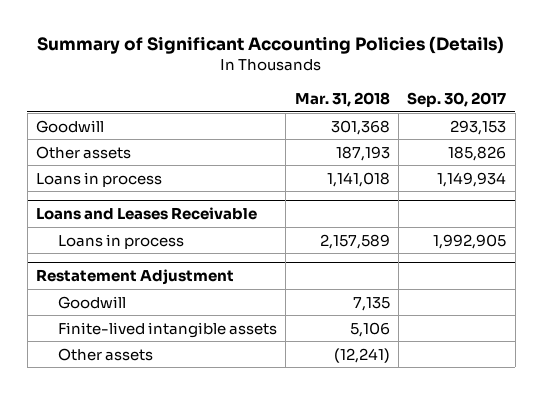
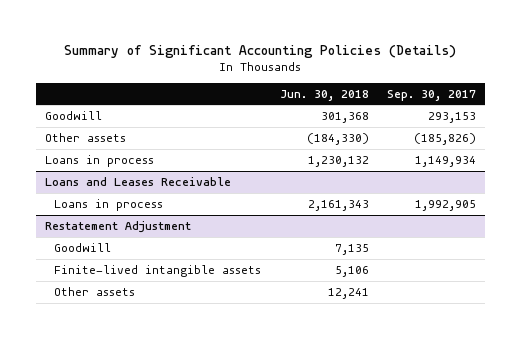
- | Mar. 31, 2018 | Sep. 30, 2017
+ | Jun. 30, 2018 | Sep. 30, 2017
- Other assets | 187,193 | 185,826
+ Other assets | (184,330) | (185,826)

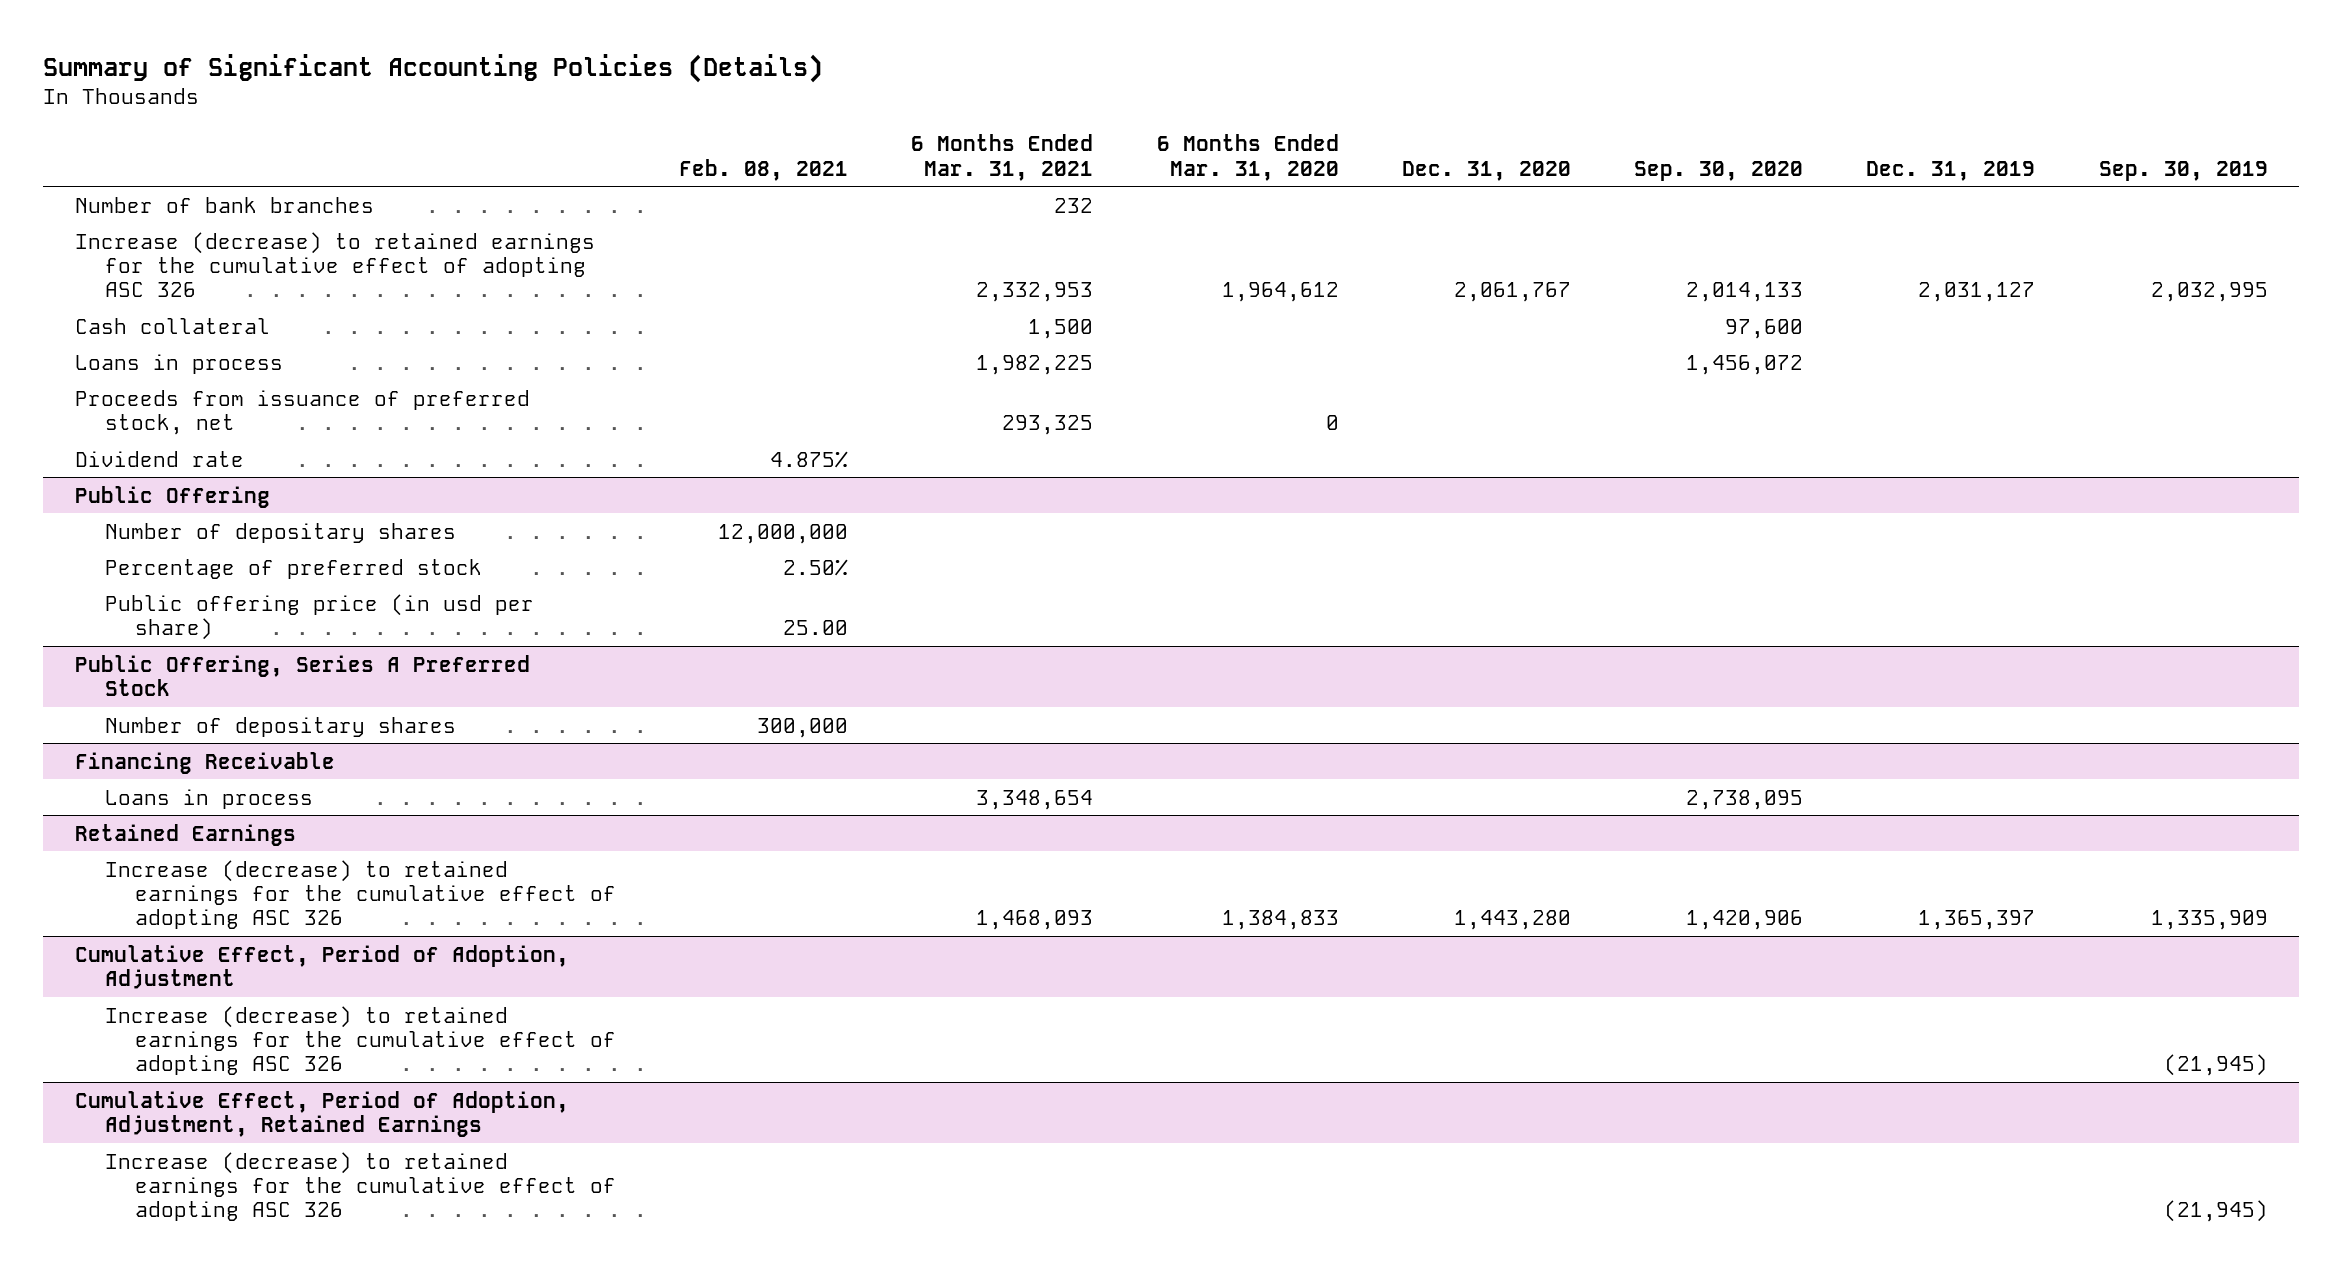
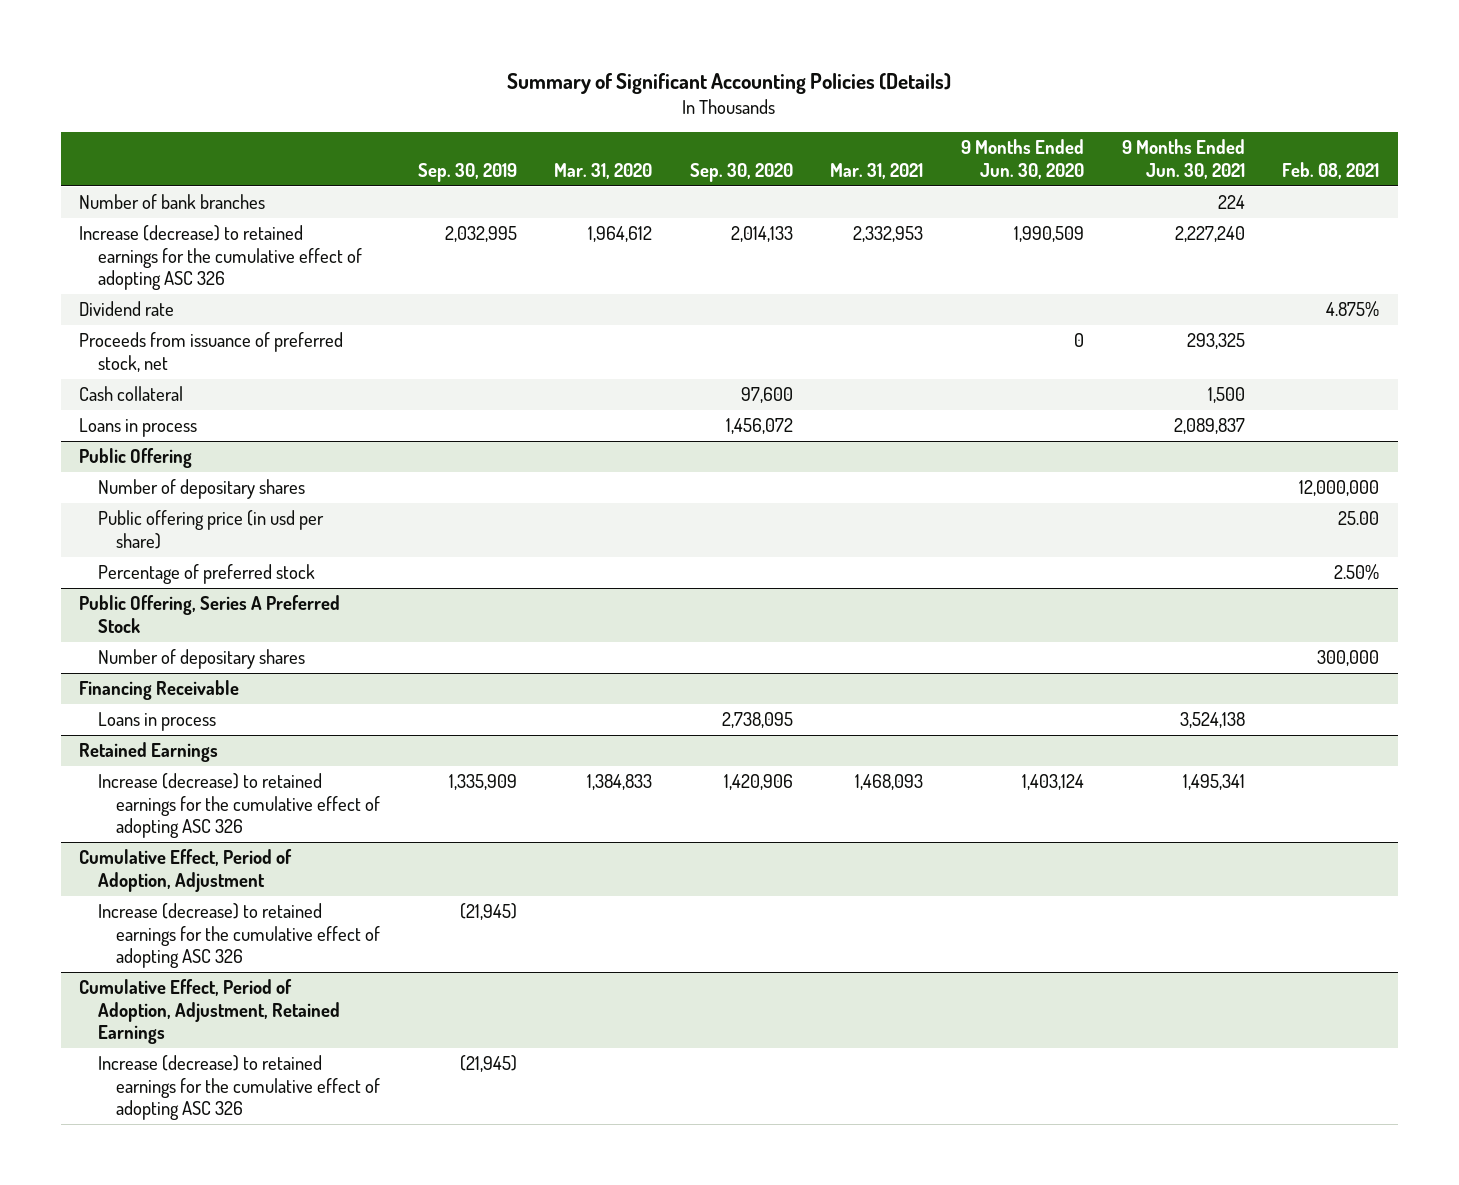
- | Feb. 08, 2021 | 6 Months Ended Mar. 31, 2021 | 6 Months Ended Mar. 31, 2020 | Dec. 31, 2020 | Sep. 30, 2020 | Dec. 31, 2019 | Sep. 30, 2019
+ | Sep. 30, 2019 | Mar. 31, 2020 | Sep. 30, 2020 | Mar. 31, 2021 | 9 Months Ended Jun. 30, 2020 | 9 Months Ended Jun. 30, 2021 | Feb. 08, 2021
moved up: Dividend rate | | | | | | | 4.875%
moved up: Proceeds from issuance of preferred stock, net | | | | | 0 | 293,325 |
@ Public Offering
moved down: Percentage of preferred stock | | | | | | | 2.50%

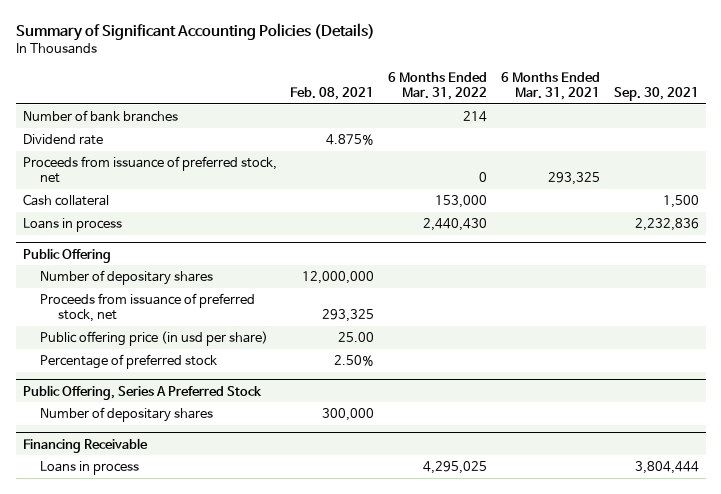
- | Sep. 30, 2019 | Mar. 31, 2020 | Sep. 30, 2020 | Mar. 31, 2021 | 9 Months Ended Jun. 30, 2020 | 9 Months Ended Jun. 30, 2021 | Feb. 08, 2021
+ | Feb. 08, 2021 | 6 Months Ended Mar. 31, 2022 | 6 Months Ended Mar. 31, 2021 | Sep. 30, 2021
- Increase (decrease) to retained earnings for the cumulative effect of adopting ASC 326 | 2,032,995 | 1,964,612 | 2,014,133 | 2,332,953 | 1,990,509 | 2,227,240 |
@ Public Offering
+ Proceeds from issuance of preferred stock, net | 293,325 | | |
- Retained Earnings
- Increase (decrease) to retained earnings for the cumulative effect of adopting ASC 326 | 1,335,909 | 1,384,833 | 1,420,906 | 1,468,093 | 1,403,124 | 1,495,341 |
- Cumulative Effect, Period of Adoption, Adjustment
- Increase (decrease) to retained earnings for the cumulative effect of adopting ASC 326 | (21,945) | | | | | |
- Cumulative Effect, Period of Adoption, Adjustment, Retained Earnings
- Increase (decrease) to retained earnings for the cumulative effect of adopting ASC 326 | (21,945) | | | | | |

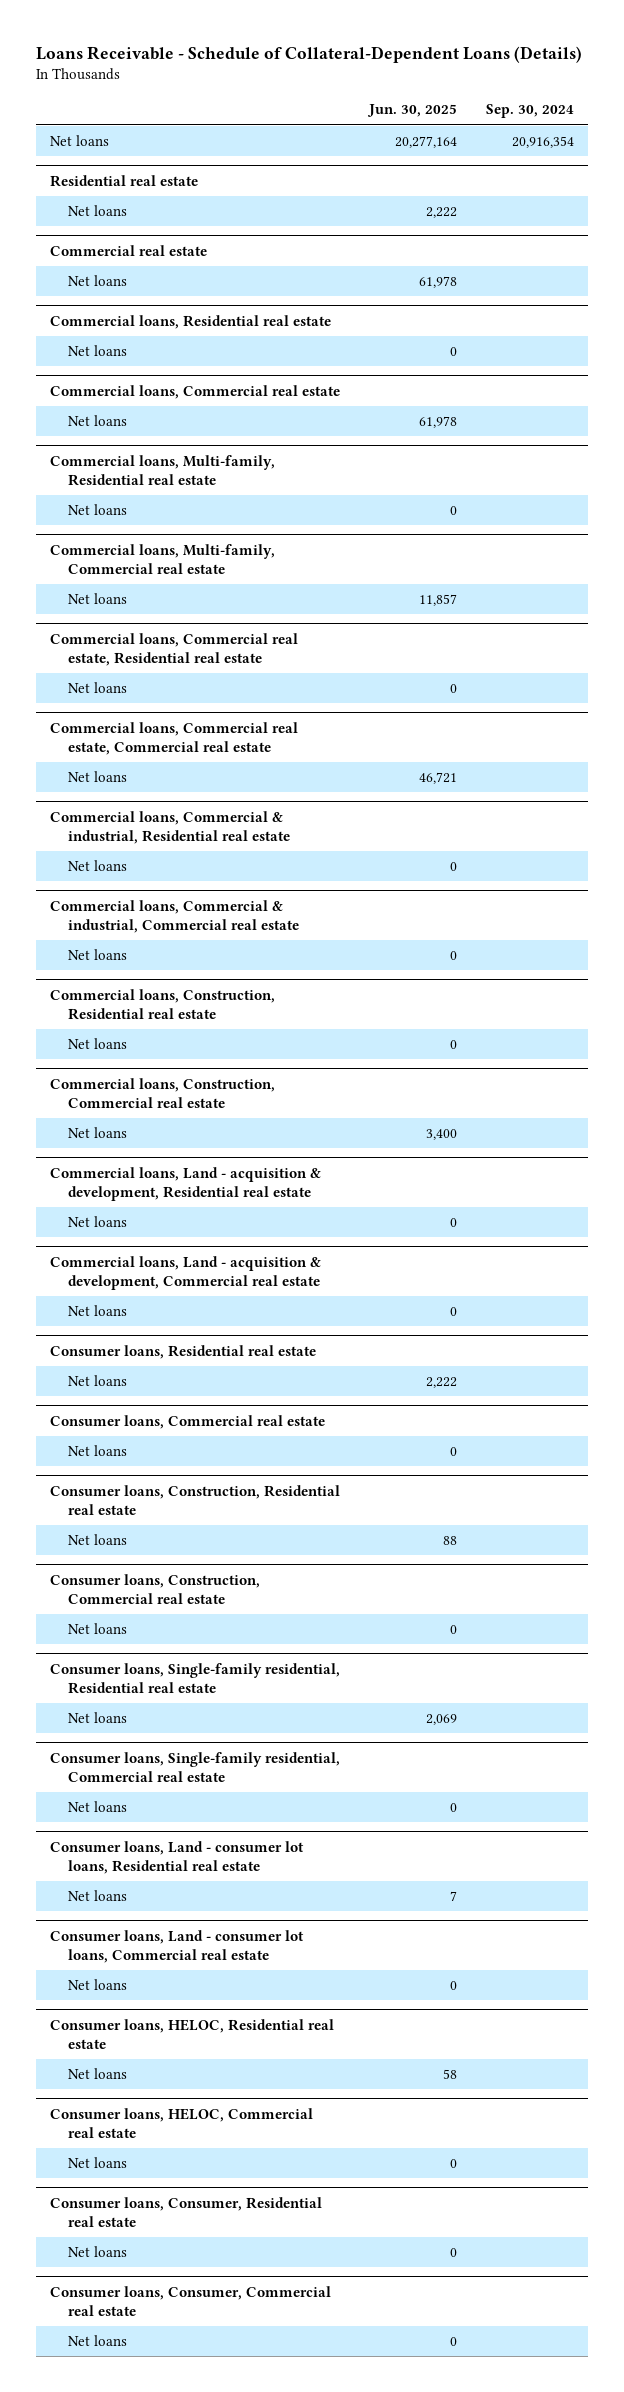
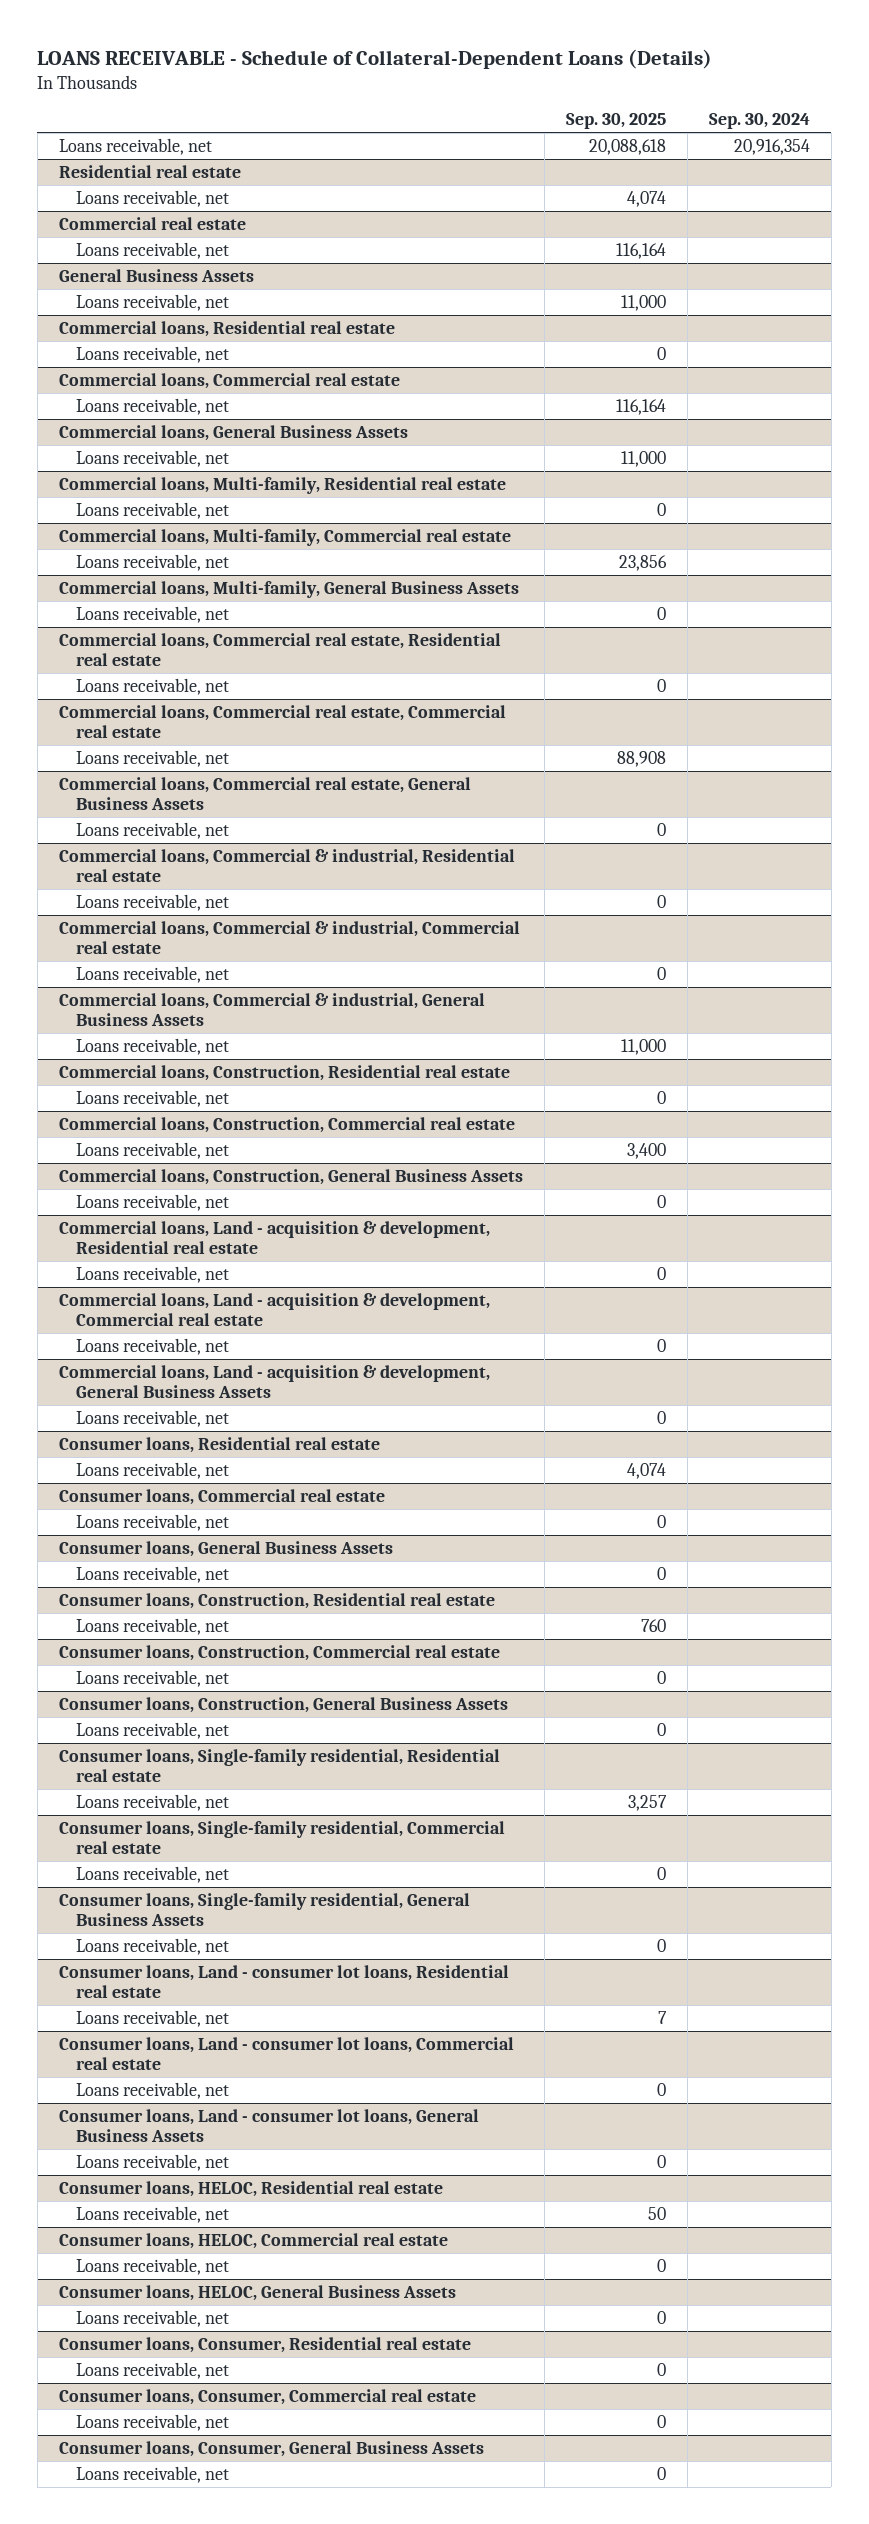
- Loans Receivable - Schedule of Collateral-Dependent Loans (Details)
+ LOANS RECEIVABLE - Schedule of Collateral-Dependent Loans (Details)
- | Jun. 30, 2025 | Sep. 30, 2024
+ | Sep. 30, 2025 | Sep. 30, 2024
- Net loans | 20,277,164 | 20,916,354
+ Loans receivable, net | 20,088,618 | 20,916,354
@ Residential real estate
- Net loans | 2,222 |
+ Loans receivable, net | 4,074 |
@ Commercial real estate
- Net loans | 61,978 |
+ Loans receivable, net | 116,164 |
+ General Business Assets
+ Loans receivable, net | 11,000 |
@ Commercial loans, Residential real estate
- Net loans | 0 |
+ Loans receivable, net | 0 |
@ Commercial loans, Commercial real estate
- Net loans | 61,978 |
+ Loans receivable, net | 116,164 |
+ Commercial loans, General Business Assets
+ Loans receivable, net | 11,000 |
@ Commercial loans, Multi-family, Residential real estate
- Net loans | 0 |
+ Loans receivable, net | 0 |
@ Commercial loans, Multi-family, Commercial real estate
- Net loans | 11,857 |
+ Loans receivable, net | 23,856 |
+ Commercial loans, Multi-family, General Business Assets
+ Loans receivable, net | 0 |
@ Commercial loans, Commercial real estate, Residential real estate
- Net loans | 0 |
+ Loans receivable, net | 0 |
@ Commercial loans, Commercial real estate, Commercial real estate
- Net loans | 46,721 |
+ Loans receivable, net | 88,908 |
+ Commercial loans, Commercial real estate, General Business Assets
+ Loans receivable, net | 0 |
@ Commercial loans, Commercial & industrial, Residential real estate
- Net loans | 0 |
+ Loans receivable, net | 0 |
@ Commercial loans, Commercial & industrial, Commercial real estate
- Net loans | 0 |
+ Loans receivable, net | 0 |
+ Commercial loans, Commercial & industrial, General Business Assets
+ Loans receivable, net | 11,000 |
@ Commercial loans, Construction, Residential real estate
- Net loans | 0 |
+ Loans receivable, net | 0 |
@ Commercial loans, Construction, Commercial real estate
- Net loans | 3,400 |
+ Loans receivable, net | 3,400 |
+ Commercial loans, Construction, General Business Assets
+ Loans receivable, net | 0 |
@ Commercial loans, Land - acquisition & development, Residential real estate
- Net loans | 0 |
+ Loans receivable, net | 0 |
@ Commercial loans, Land - acquisition & development, Commercial real estate
- Net loans | 0 |
+ Loans receivable, net | 0 |
+ Commercial loans, Land - acquisition & development, General Business Assets
+ Loans receivable, net | 0 |
@ Consumer loans, Residential real estate
- Net loans | 2,222 |
+ Loans receivable, net | 4,074 |
@ Consumer loans, Commercial real estate
- Net loans | 0 |
+ Loans receivable, net | 0 |
+ Consumer loans, General Business Assets
+ Loans receivable, net | 0 |
@ Consumer loans, Construction, Residential real estate
- Net loans | 88 |
+ Loans receivable, net | 760 |
@ Consumer loans, Construction, Commercial real estate
- Net loans | 0 |
+ Loans receivable, net | 0 |
+ Consumer loans, Construction, General Business Assets
+ Loans receivable, net | 0 |
@ Consumer loans, Single-family residential, Residential real estate
- Net loans | 2,069 |
+ Loans receivable, net | 3,257 |
@ Consumer loans, Single-family residential, Commercial real estate
- Net loans | 0 |
+ Loans receivable, net | 0 |
+ Consumer loans, Single-family residential, General Business Assets
+ Loans receivable, net | 0 |
@ Consumer loans, Land - consumer lot loans, Residential real estate
- Net loans | 7 |
+ Loans receivable, net | 7 |
@ Consumer loans, Land - consumer lot loans, Commercial real estate
- Net loans | 0 |
+ Loans receivable, net | 0 |
+ Consumer loans, Land - consumer lot loans, General Business Assets
+ Loans receivable, net | 0 |
@ Consumer loans, HELOC, Residential real estate
- Net loans | 58 |
+ Loans receivable, net | 50 |
@ Consumer loans, HELOC, Commercial real estate
- Net loans | 0 |
+ Loans receivable, net | 0 |
+ Consumer loans, HELOC, General Business Assets
+ Loans receivable, net | 0 |
@ Consumer loans, Consumer, Residential real estate
- Net loans | 0 |
+ Loans receivable, net | 0 |
@ Consumer loans, Consumer, Commercial real estate
- Net loans | 0 |
+ Loans receivable, net | 0 |
+ Consumer loans, Consumer, General Business Assets
+ Loans receivable, net | 0 |

